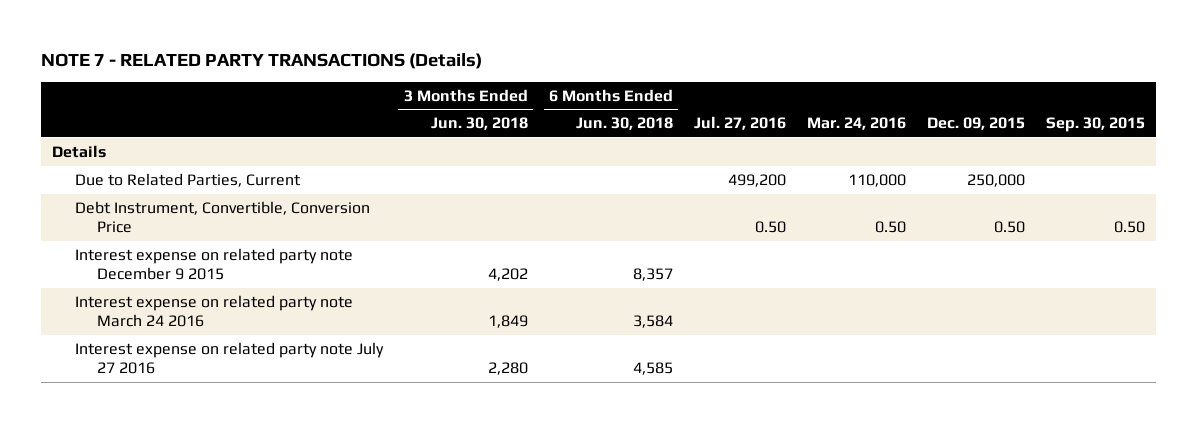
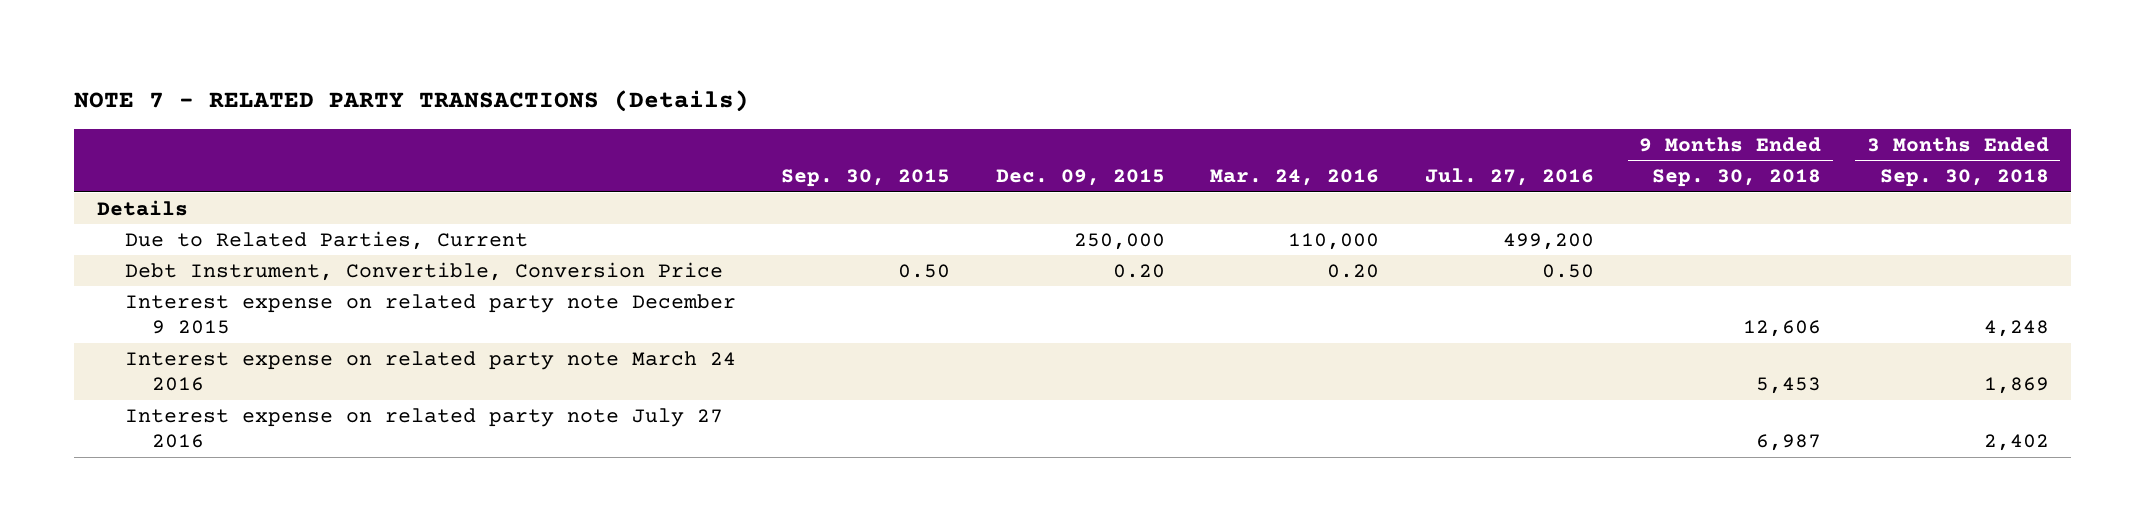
- | 3 Months Ended Jun. 30, 2018 | 6 Months Ended Jun. 30, 2018 | Jul. 27, 2016 | Mar. 24, 2016 | Dec. 09, 2015 | Sep. 30, 2015
+ | Sep. 30, 2015 | Dec. 09, 2015 | Mar. 24, 2016 | Jul. 27, 2016 | 9 Months Ended Sep. 30, 2018 | 3 Months Ended Sep. 30, 2018
- Debt Instrument, Convertible, Conversion Price | | | 0.50 | 0.50 | 0.50 | 0.50
+ Debt Instrument, Convertible, Conversion Price | 0.50 | 0.20 | 0.20 | 0.50 | |

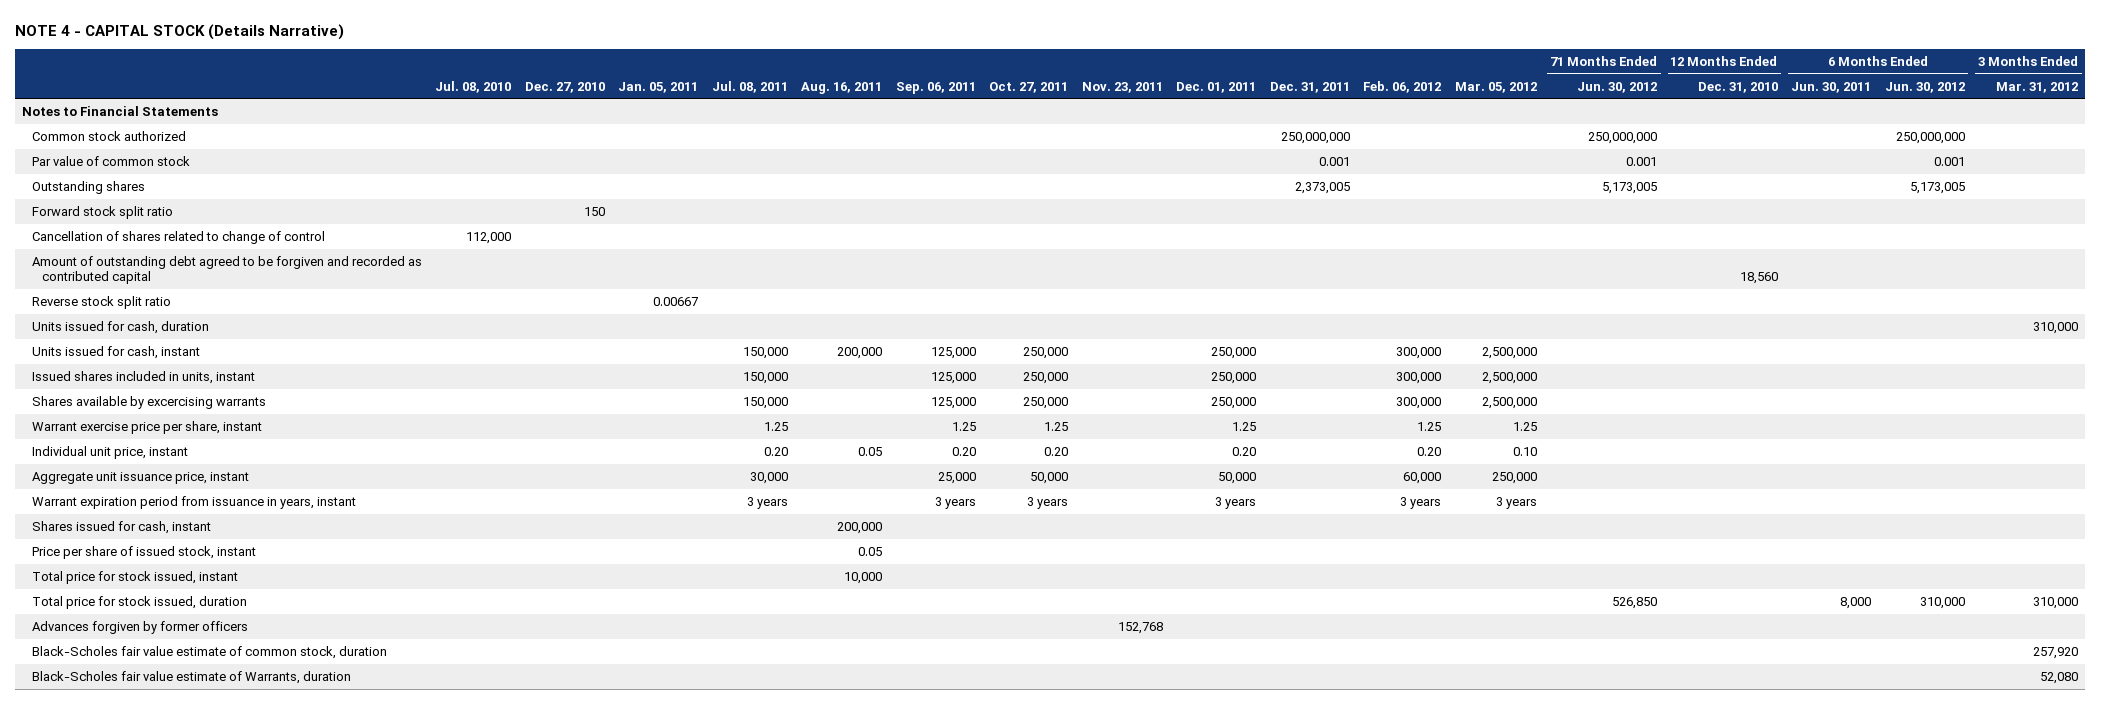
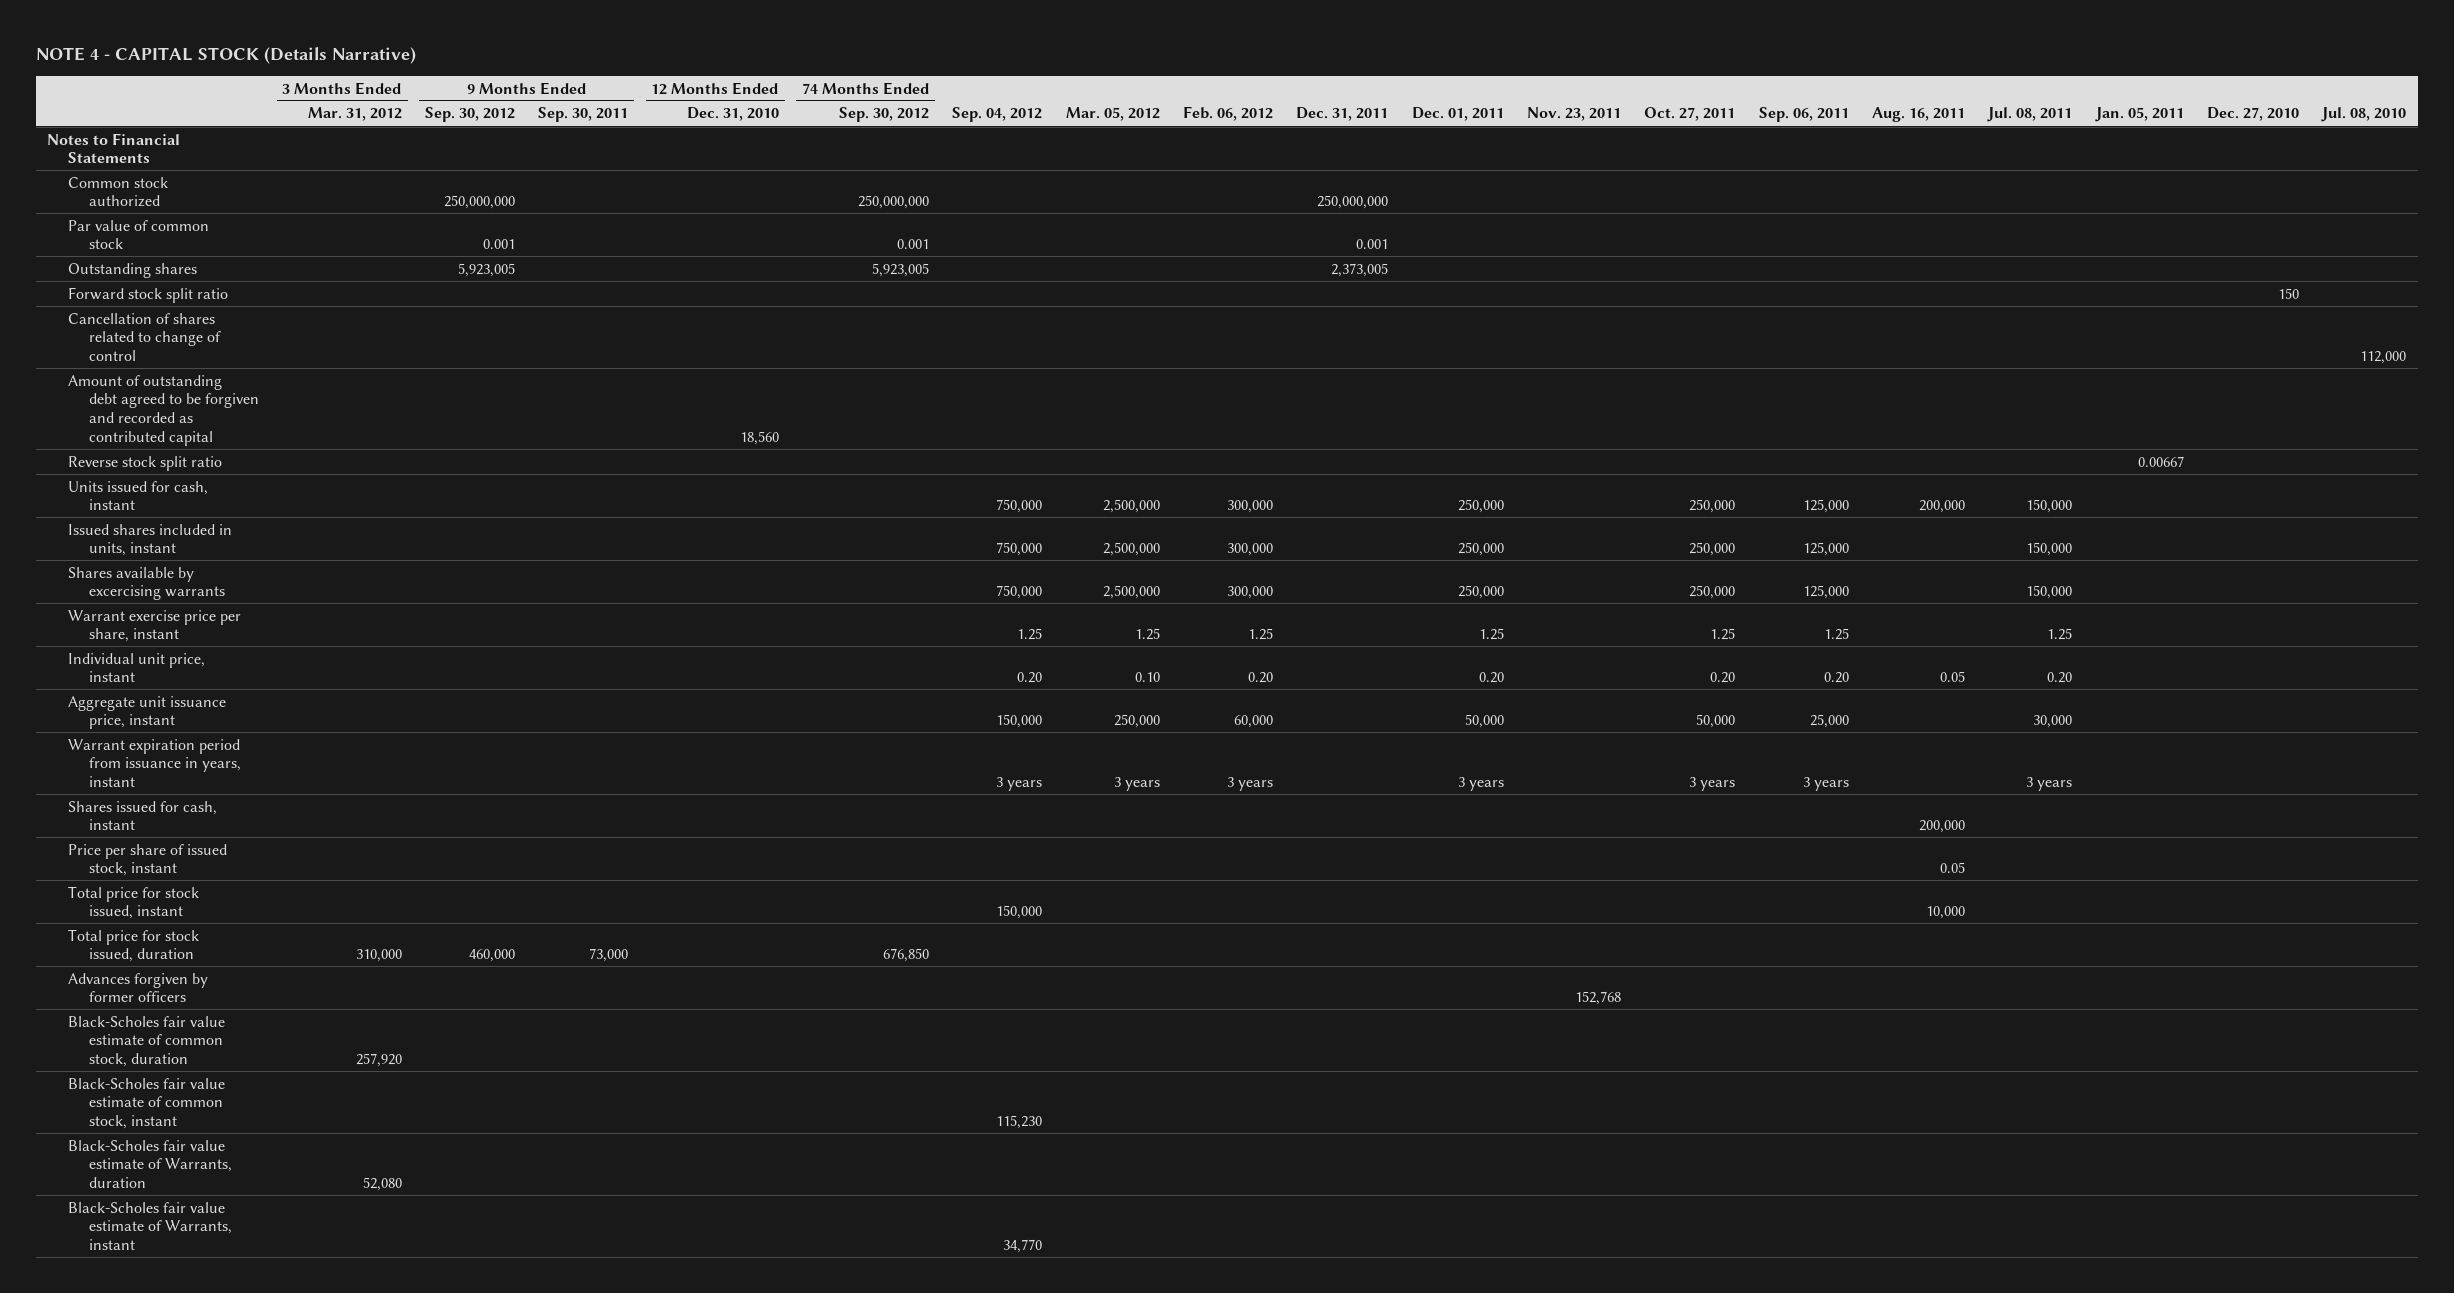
- | Jul. 08, 2010 | Dec. 27, 2010 | Jan. 05, 2011 | Jul. 08, 2011 | Aug. 16, 2011 | Sep. 06, 2011 | Oct. 27, 2011 | Nov. 23, 2011 | Dec. 01, 2011 | Dec. 31, 2011 | Feb. 06, 2012 | Mar. 05, 2012 | 71 Months Ended Jun. 30, 2012 | 12 Months Ended Dec. 31, 2010 | 6 Months Ended Jun. 30, 2011 | 6 Months Ended Jun. 30, 2012 | 3 Months Ended Mar. 31, 2012
+ | 3 Months Ended Mar. 31, 2012 | 9 Months Ended Sep. 30, 2012 | 9 Months Ended Sep. 30, 2011 | 12 Months Ended Dec. 31, 2010 | 74 Months Ended Sep. 30, 2012 | Sep. 04, 2012 | Mar. 05, 2012 | Feb. 06, 2012 | Dec. 31, 2011 | Dec. 01, 2011 | Nov. 23, 2011 | Oct. 27, 2011 | Sep. 06, 2011 | Aug. 16, 2011 | Jul. 08, 2011 | Jan. 05, 2011 | Dec. 27, 2010 | Jul. 08, 2010
- Units issued for cash, duration | | | | | | | | | | | | | | | | | 310,000
+ Black-Scholes fair value estimate of common stock, instant | | | | | | 115,230 | | | | | | | | | | | |
+ Black-Scholes fair value estimate of Warrants, instant | | | | | | 34,770 | | | | | | | | | | | |

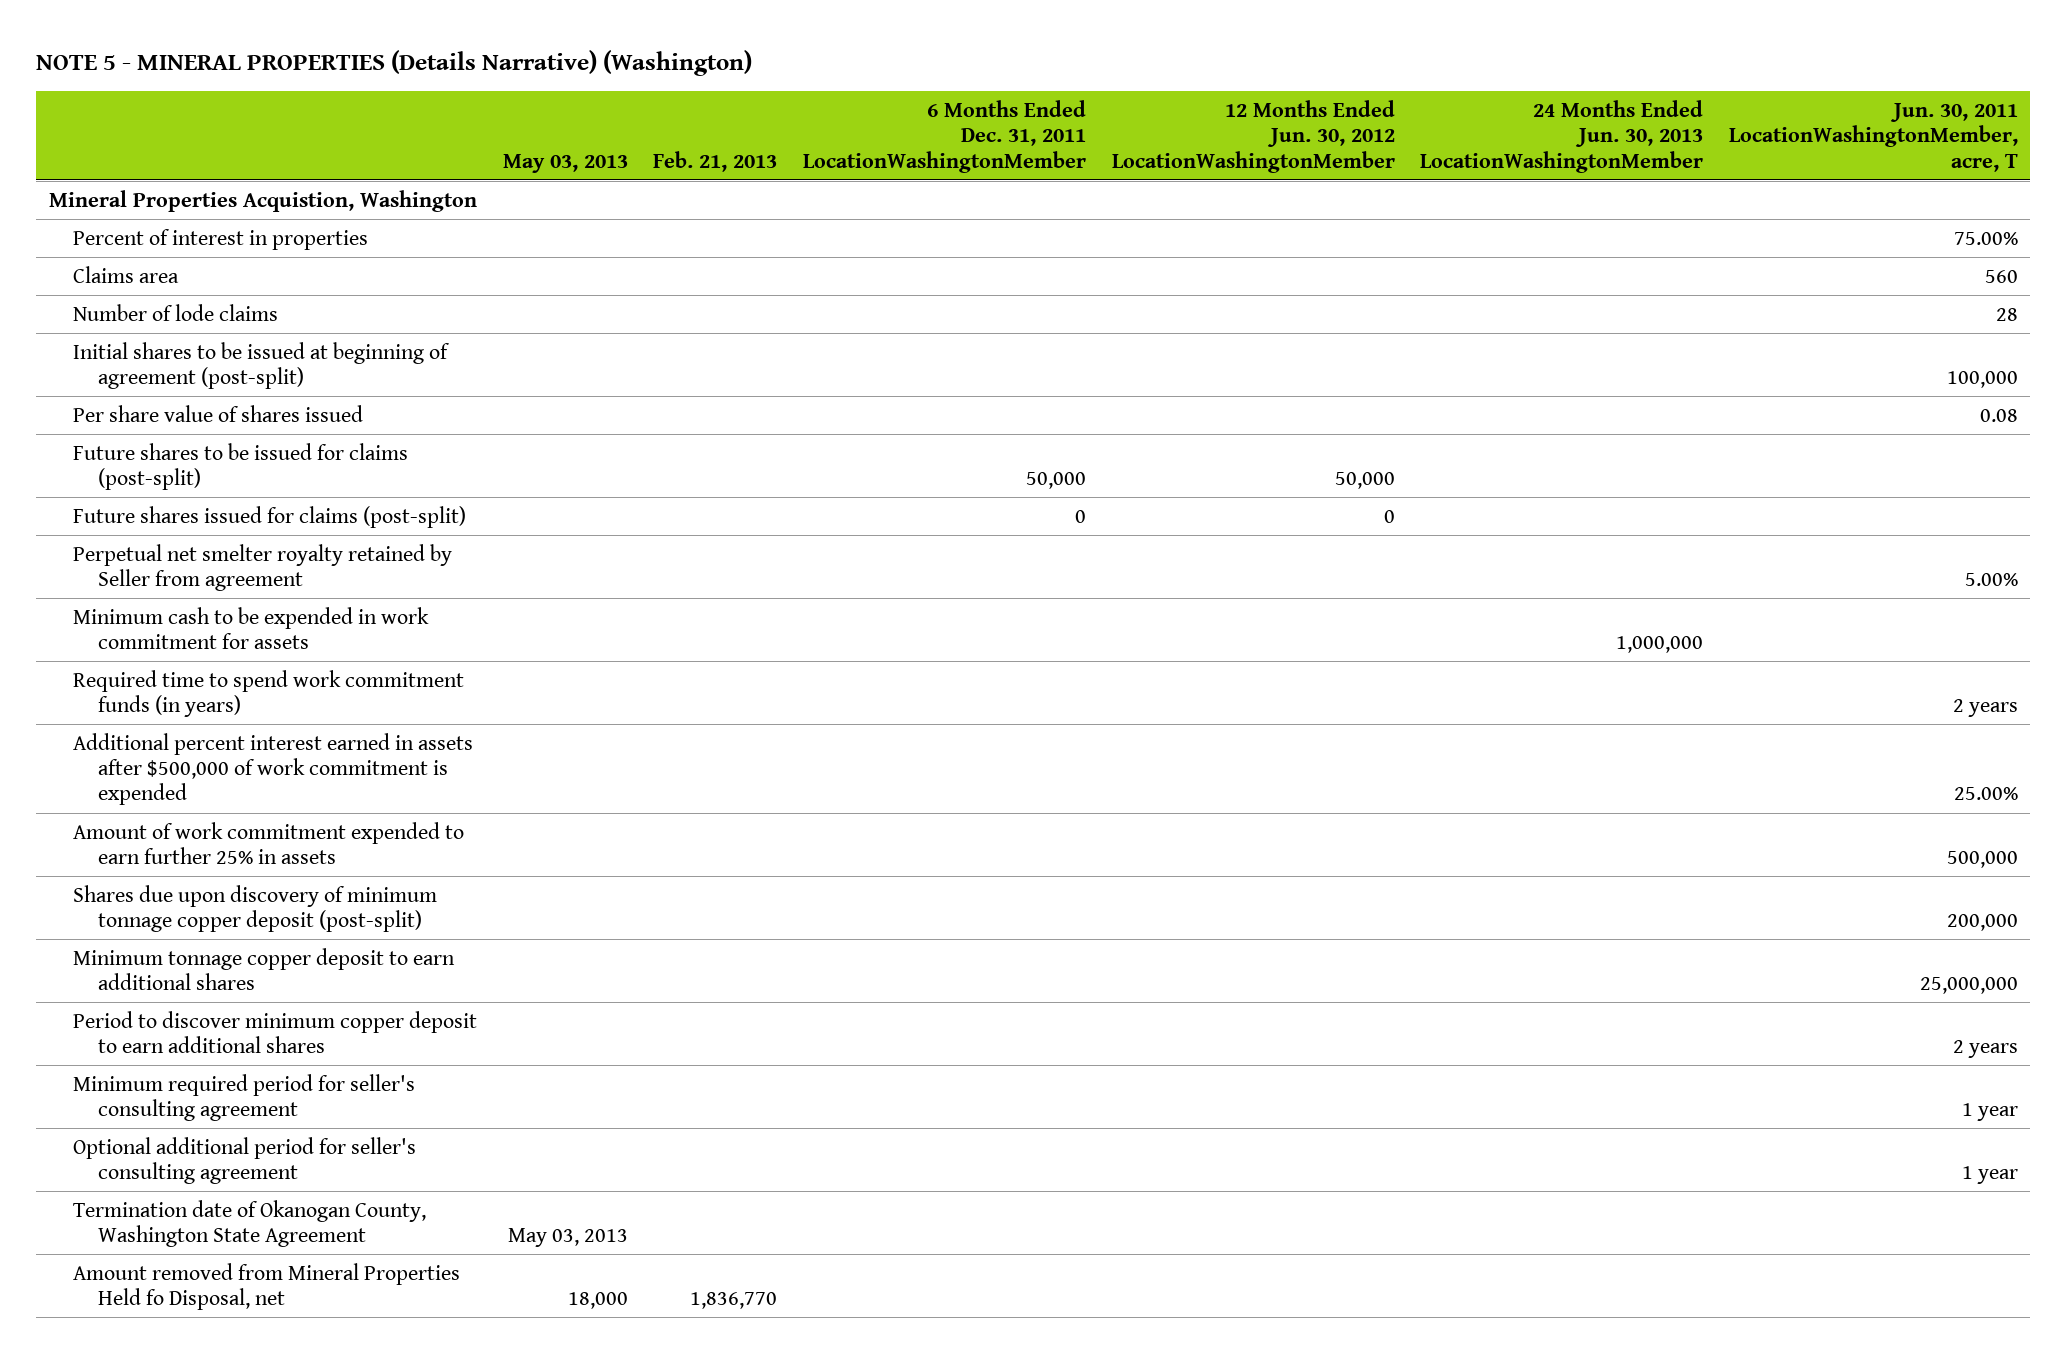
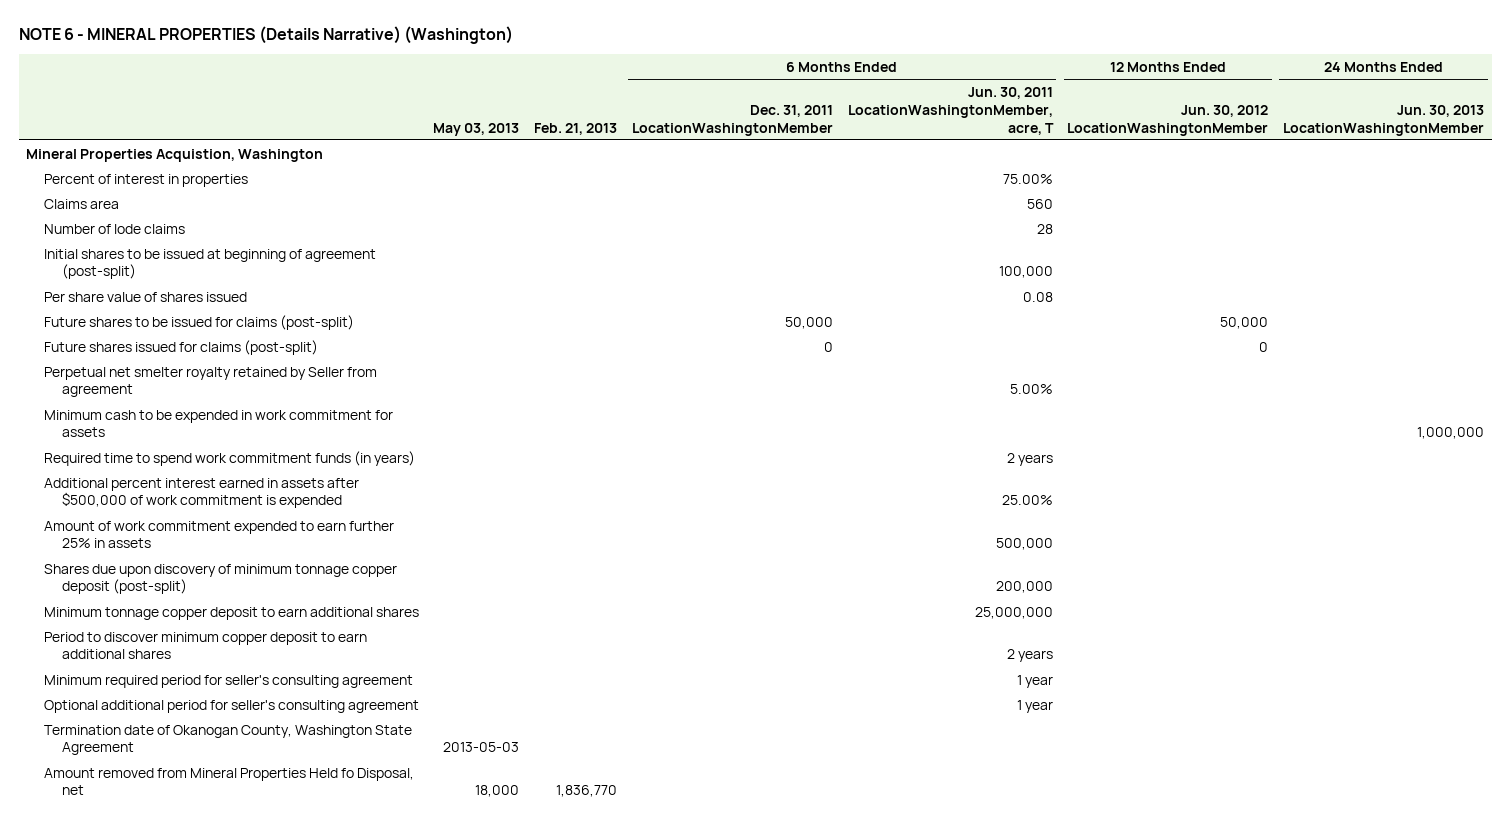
- NOTE 5 - MINERAL PROPERTIES (Details Narrative) (Washington)
+ NOTE 6 - MINERAL PROPERTIES (Details Narrative) (Washington)
- | May 03, 2013 | Feb. 21, 2013 | 6 Months Ended Dec. 31, 2011 LocationWashingtonMember | 12 Months Ended Jun. 30, 2012 LocationWashingtonMember | 24 Months Ended Jun. 30, 2013 LocationWashingtonMember | Jun. 30, 2011 LocationWashingtonMember, acre, T
+ | May 03, 2013 | Feb. 21, 2013 | 6 Months Ended Dec. 31, 2011 LocationWashingtonMember | 6 Months Ended Jun. 30, 2011 LocationWashingtonMember, acre, T | 12 Months Ended Jun. 30, 2012 LocationWashingtonMember | 24 Months Ended Jun. 30, 2013 LocationWashingtonMember
- Termination date of Okanogan County, Washington State Agreement | May 03, 2013 | | | | |
+ Termination date of Okanogan County, Washington State Agreement | 2013-05-03 | | | | |

